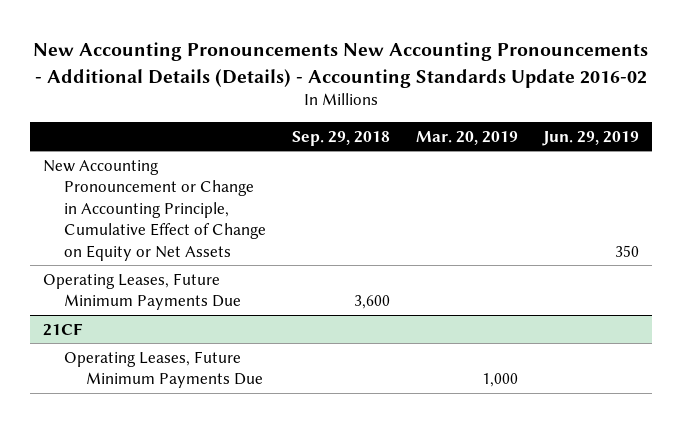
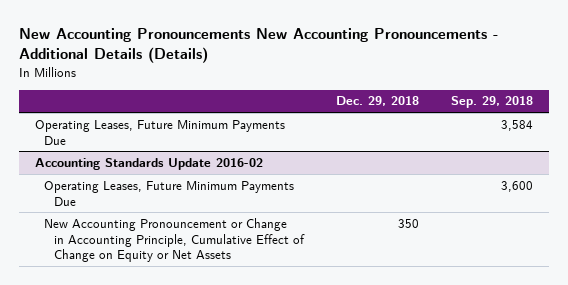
- New Accounting Pronouncements New Accounting Pronouncements - Additional Details (Details) - Accounting Standards Update 2016-02
+ New Accounting Pronouncements New Accounting Pronouncements - Additional Details (Details)
- | Sep. 29, 2018 | Mar. 20, 2019 | Jun. 29, 2019
+ | Dec. 29, 2018 | Sep. 29, 2018
- New Accounting Pronouncement or Change in Accounting Principle, Cumulative Effect of Change on Equity or Net Assets | | | 350
- Operating Leases, Future Minimum Payments Due | 3,600 | |
- 21CF
- Operating Leases, Future Minimum Payments Due | | 1,000 |
+ Operating Leases, Future Minimum Payments Due | | 3,584
+ Accounting Standards Update 2016-02
+ Operating Leases, Future Minimum Payments Due | | 3,600
+ New Accounting Pronouncement or Change in Accounting Principle, Cumulative Effect of Change on Equity or Net Assets | 350 |

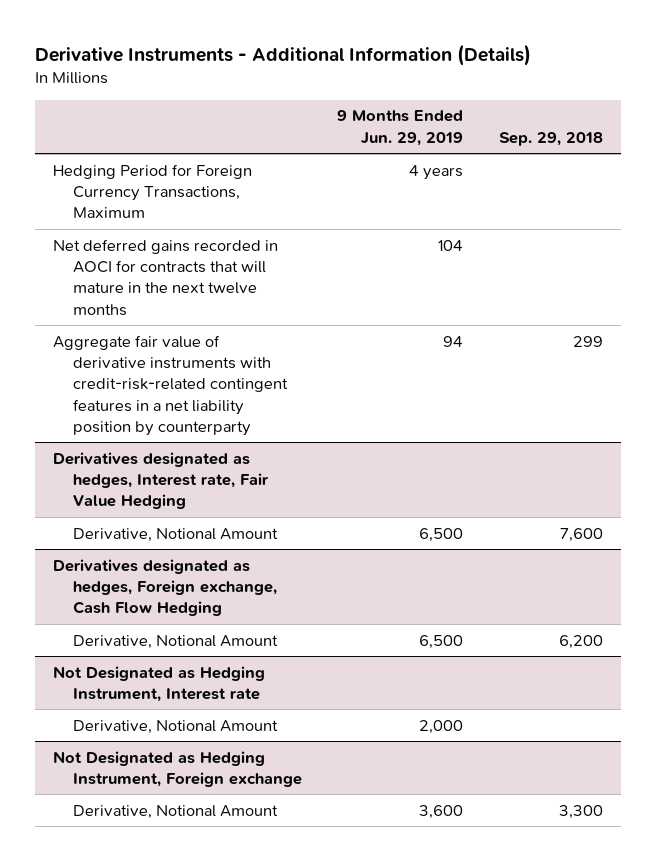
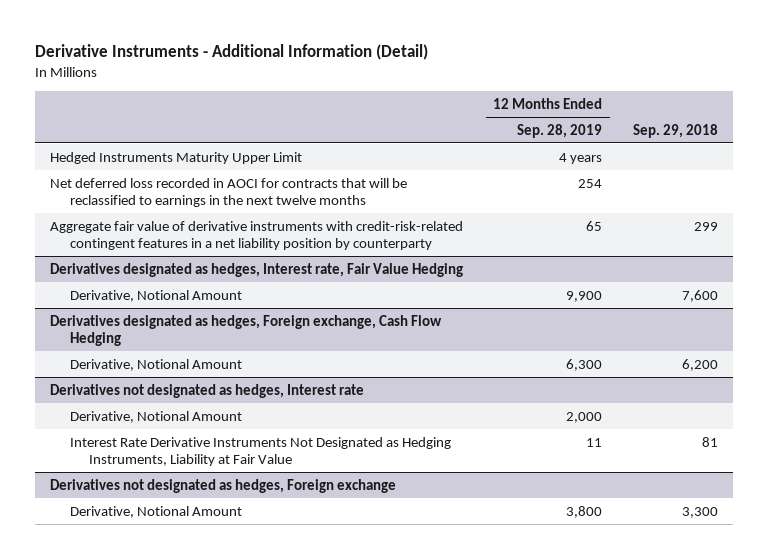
- Derivative Instruments - Additional Information (Details)
+ Derivative Instruments - Additional Information (Detail)
- | 9 Months Ended Jun. 29, 2019 | Sep. 29, 2018
+ | 12 Months Ended Sep. 28, 2019 | Sep. 29, 2018
- Hedging Period for Foreign Currency Transactions, Maximum | 4 years |
- Net deferred gains recorded in AOCI for contracts that will mature in the next twelve months | 104 |
+ Hedged Instruments Maturity Upper Limit | 4 years |
+ Net deferred loss recorded in AOCI for contracts that will be reclassified to earnings in the next twelve months | 254 |
- Not Designated as Hedging Instrument, Interest rate
+ Derivatives not designated as hedges, Interest rate
- Not Designated as Hedging Instrument, Foreign exchange
+ Interest Rate Derivative Instruments Not Designated as Hedging Instruments, Liability at Fair Value | 11 | 81
+ Derivatives not designated as hedges, Foreign exchange

